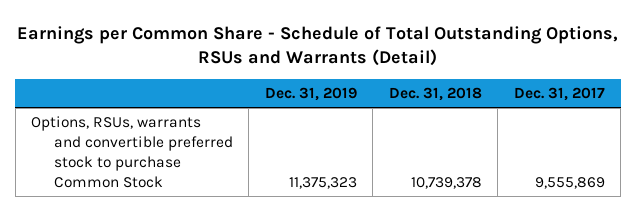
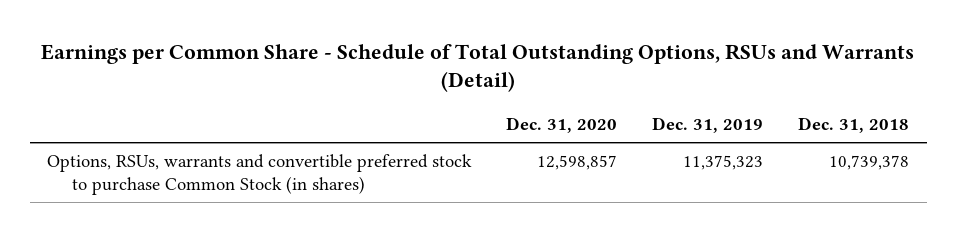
- | Dec. 31, 2019 | Dec. 31, 2018 | Dec. 31, 2017
+ | Dec. 31, 2020 | Dec. 31, 2019 | Dec. 31, 2018
- Options, RSUs, warrants and convertible preferred stock to purchase Common Stock | 11,375,323 | 10,739,378 | 9,555,869
+ Options, RSUs, warrants and convertible preferred stock to purchase Common Stock (in shares) | 12,598,857 | 11,375,323 | 10,739,378

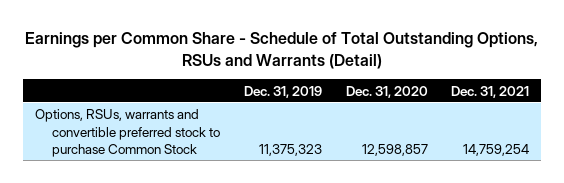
- | Dec. 31, 2020 | Dec. 31, 2019 | Dec. 31, 2018
+ | Dec. 31, 2019 | Dec. 31, 2020 | Dec. 31, 2021
- Options, RSUs, warrants and convertible preferred stock to purchase Common Stock (in shares) | 12,598,857 | 11,375,323 | 10,739,378
+ Options, RSUs, warrants and convertible preferred stock to purchase Common Stock | 11,375,323 | 12,598,857 | 14,759,254

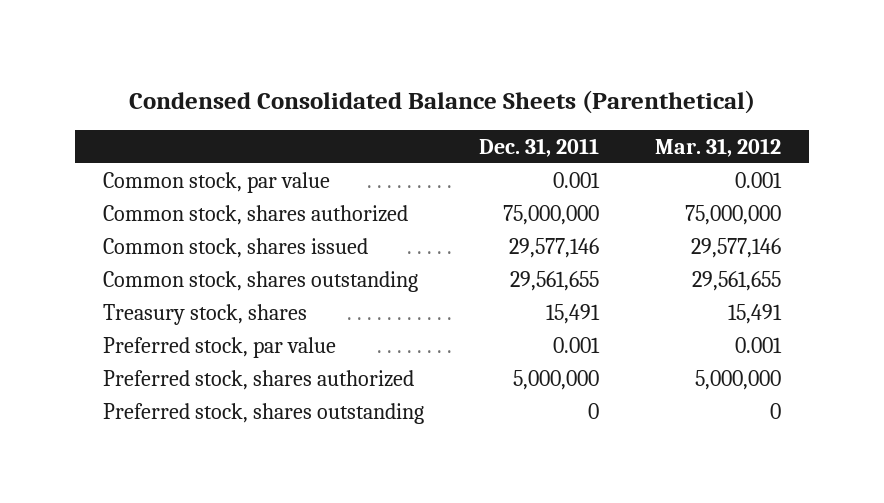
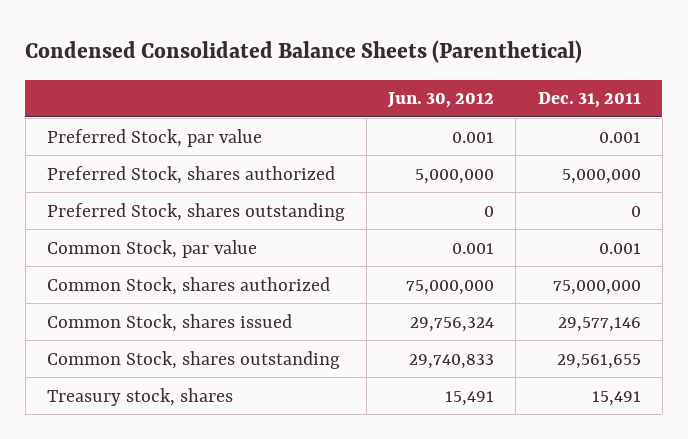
- | Dec. 31, 2011 | Mar. 31, 2012
+ | Jun. 30, 2012 | Dec. 31, 2011
- Common stock, par value | 0.001 | 0.001
- Common stock, shares authorized | 75,000,000 | 75,000,000
- Common stock, shares issued | 29,577,146 | 29,577,146
- Common stock, shares outstanding | 29,561,655 | 29,561,655
+ Preferred Stock, par value | 0.001 | 0.001
+ Preferred Stock, shares authorized | 5,000,000 | 5,000,000
+ Preferred Stock, shares outstanding | 0 | 0
+ Common Stock, par value | 0.001 | 0.001
+ Common Stock, shares authorized | 75,000,000 | 75,000,000
+ Common Stock, shares issued | 29,756,324 | 29,577,146
+ Common Stock, shares outstanding | 29,740,833 | 29,561,655
- Preferred stock, par value | 0.001 | 0.001
- Preferred stock, shares authorized | 5,000,000 | 5,000,000
- Preferred stock, shares outstanding | 0 | 0

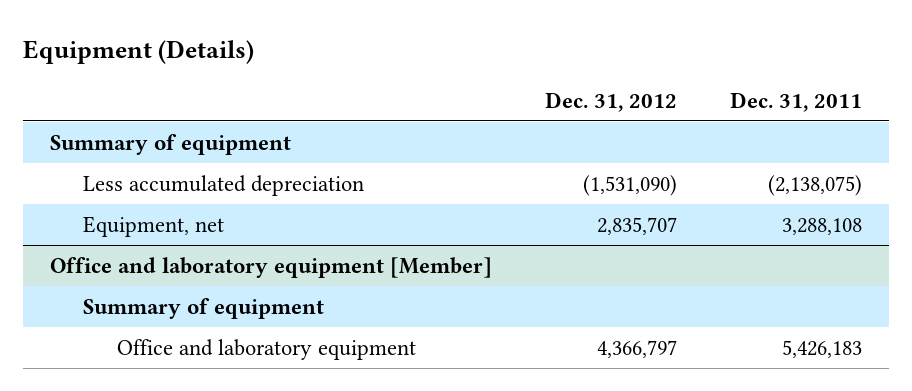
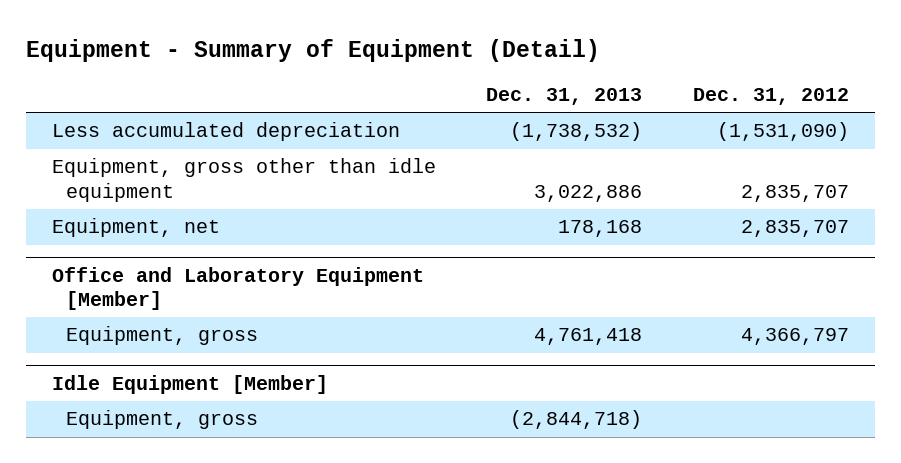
- Equipment (Details)
+ Equipment - Summary of Equipment (Detail)
- | Dec. 31, 2012 | Dec. 31, 2011
+ | Dec. 31, 2013 | Dec. 31, 2012
- Summary of equipment
+ Equipment, gross other than idle equipment | 3,022,886 | 2,835,707
- Office and laboratory equipment [Member]
- Summary of equipment
- Office and laboratory equipment | 4,366,797 | 5,426,183
+ Office and Laboratory Equipment [Member]
+ Equipment, gross | 4,761,418 | 4,366,797
+ Idle Equipment [Member]
+ Equipment, gross | (2,844,718) |

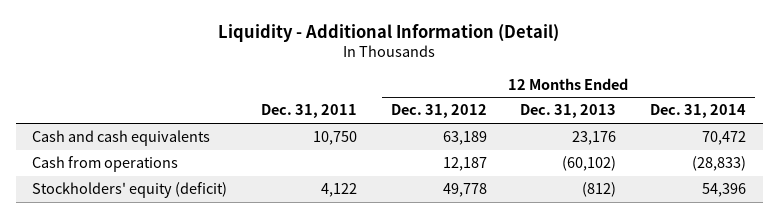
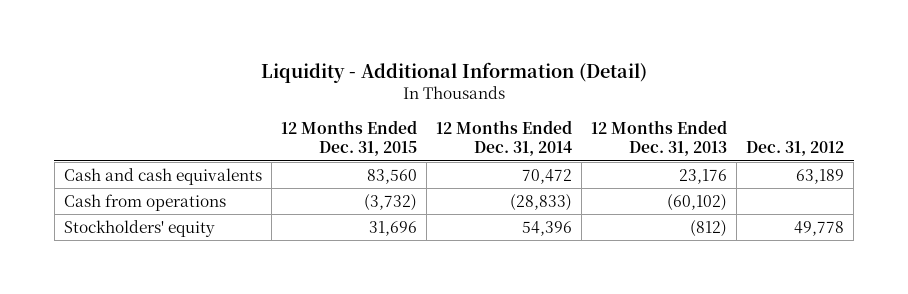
- | Dec. 31, 2011 | 12 Months Ended Dec. 31, 2012 | 12 Months Ended Dec. 31, 2013 | 12 Months Ended Dec. 31, 2014
+ | 12 Months Ended Dec. 31, 2015 | 12 Months Ended Dec. 31, 2014 | 12 Months Ended Dec. 31, 2013 | Dec. 31, 2012
- Stockholders' equity (deficit) | 4,122 | 49,778 | (812) | 54,396
+ Stockholders' equity | 31,696 | 54,396 | (812) | 49,778

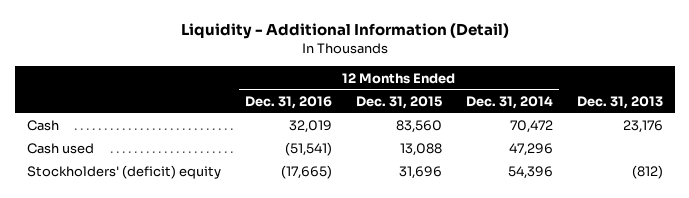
- | 12 Months Ended Dec. 31, 2015 | 12 Months Ended Dec. 31, 2014 | 12 Months Ended Dec. 31, 2013 | Dec. 31, 2012
+ | 12 Months Ended Dec. 31, 2016 | 12 Months Ended Dec. 31, 2015 | 12 Months Ended Dec. 31, 2014 | Dec. 31, 2013
- Cash and cash equivalents | 83,560 | 70,472 | 23,176 | 63,189
- Cash from operations | (3,732) | (28,833) | (60,102) |
- Stockholders' equity | 31,696 | 54,396 | (812) | 49,778
+ Cash | 32,019 | 83,560 | 70,472 | 23,176
+ Cash used | (51,541) | 13,088 | 47,296 |
+ Stockholders' (deficit) equity | (17,665) | 31,696 | 54,396 | (812)

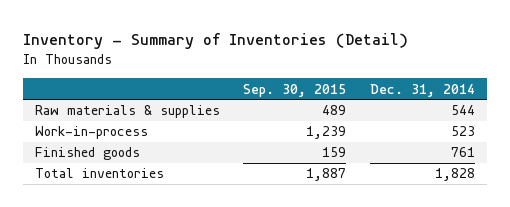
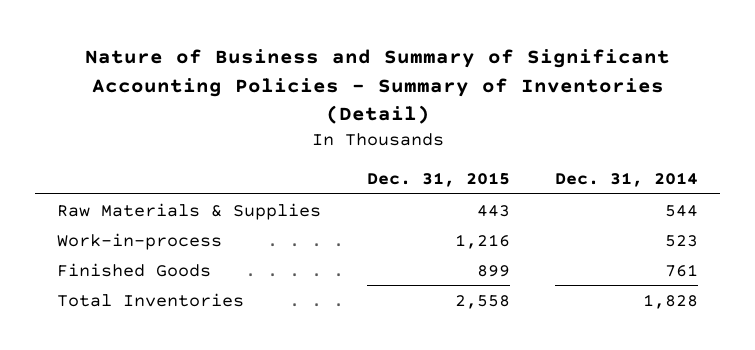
- Inventory - Summary of Inventories (Detail)
+ Nature of Business and Summary of Significant Accounting Policies - Summary of Inventories (Detail)
- | Sep. 30, 2015 | Dec. 31, 2014
+ | Dec. 31, 2015 | Dec. 31, 2014
- Raw materials & supplies | 489 | 544
+ Raw Materials & Supplies | 443 | 544
- Finished goods | 159 | 761
- Total inventories | 1,887 | 1,828
+ Finished Goods | 899 | 761
+ Total Inventories | 2,558 | 1,828

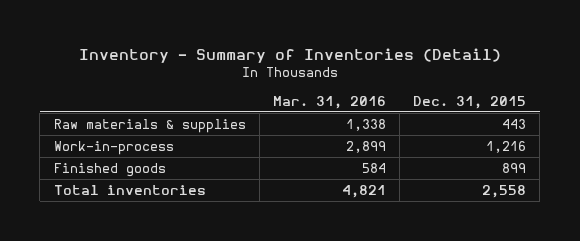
- Nature of Business and Summary of Significant Accounting Policies - Summary of Inventories (Detail)
+ Inventory - Summary of Inventories (Detail)
- | Dec. 31, 2015 | Dec. 31, 2014
+ | Mar. 31, 2016 | Dec. 31, 2015
- Raw Materials & Supplies | 443 | 544
+ Raw materials & supplies | 1,338 | 443
- Finished Goods | 899 | 761
- Total Inventories | 2,558 | 1,828
+ Finished goods | 584 | 899
+ Total inventories | 4,821 | 2,558

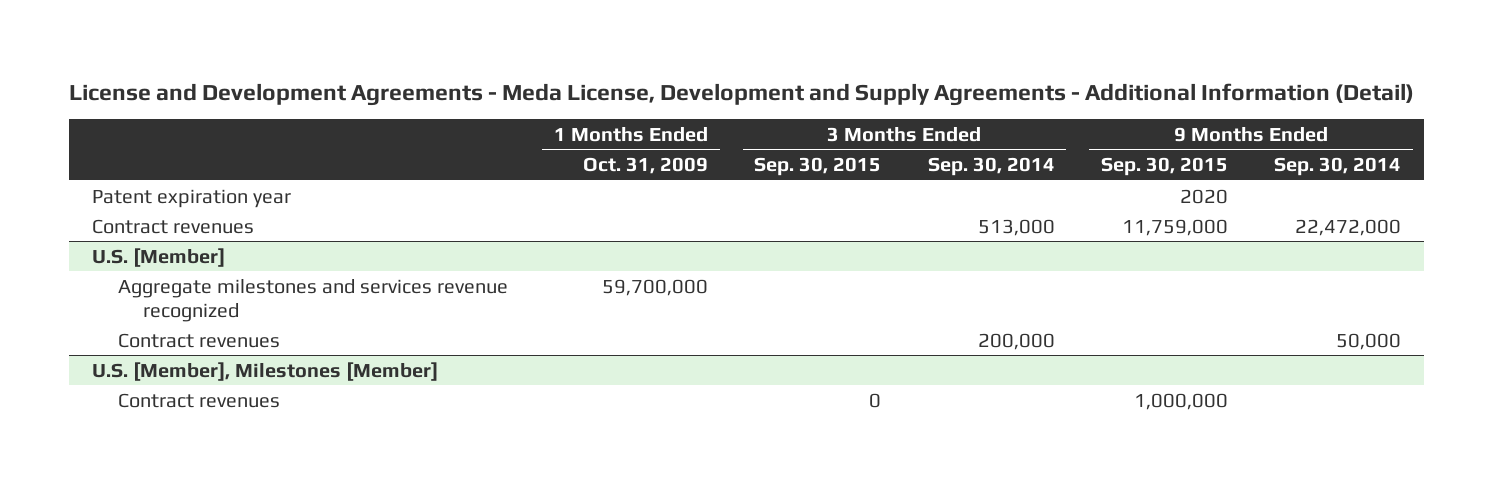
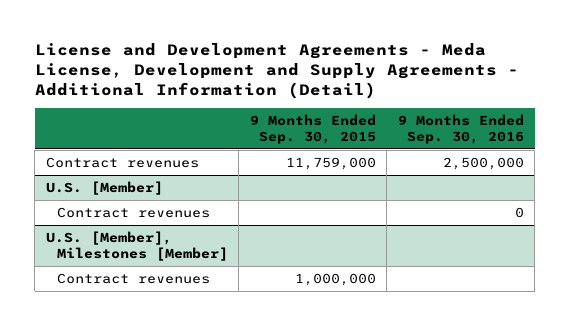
- | 1 Months Ended Oct. 31, 2009 | 3 Months Ended Sep. 30, 2015 | 3 Months Ended Sep. 30, 2014 | 9 Months Ended Sep. 30, 2015 | 9 Months Ended Sep. 30, 2014
+ | 9 Months Ended Sep. 30, 2015 | 9 Months Ended Sep. 30, 2016
- Patent expiration year | | | | 2020 |
@ U.S. [Member]
- Aggregate milestones and services revenue recognized | 59,700,000 | | | |

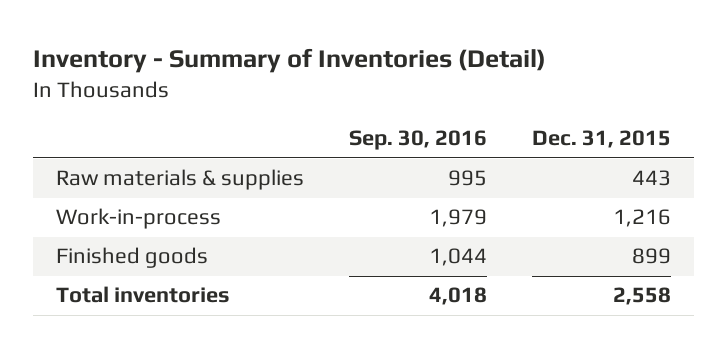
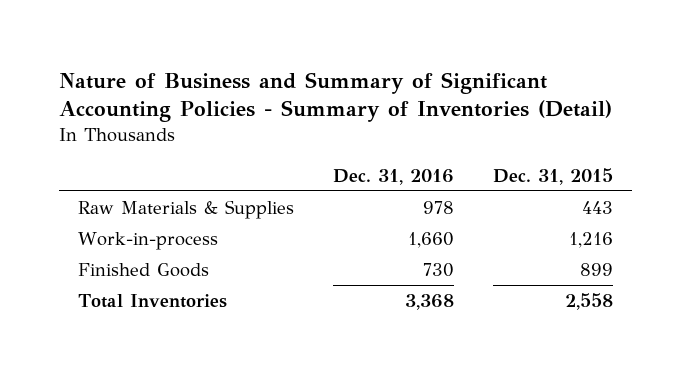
- Inventory - Summary of Inventories (Detail)
+ Nature of Business and Summary of Significant Accounting Policies - Summary of Inventories (Detail)
- | Sep. 30, 2016 | Dec. 31, 2015
+ | Dec. 31, 2016 | Dec. 31, 2015
- Raw materials & supplies | 995 | 443
+ Raw Materials & Supplies | 978 | 443
- Finished goods | 1,044 | 899
- Total inventories | 4,018 | 2,558
+ Finished Goods | 730 | 899
+ Total Inventories | 3,368 | 2,558

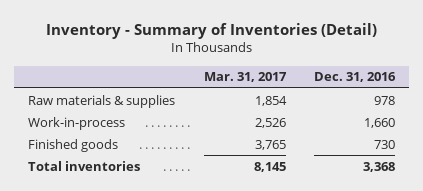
- Nature of Business and Summary of Significant Accounting Policies - Summary of Inventories (Detail)
+ Inventory - Summary of Inventories (Detail)
- | Dec. 31, 2016 | Dec. 31, 2015
+ | Mar. 31, 2017 | Dec. 31, 2016
- Raw Materials & Supplies | 978 | 443
+ Raw materials & supplies | 1,854 | 978
- Finished Goods | 730 | 899
- Total Inventories | 3,368 | 2,558
+ Finished goods | 3,765 | 730
+ Total inventories | 8,145 | 3,368

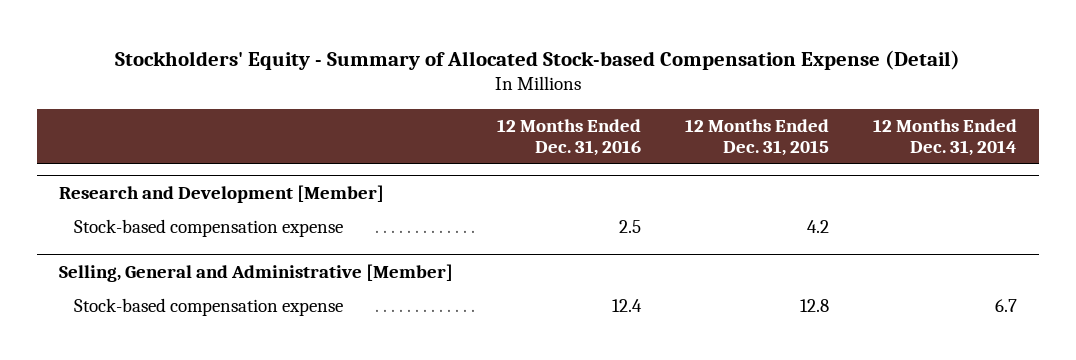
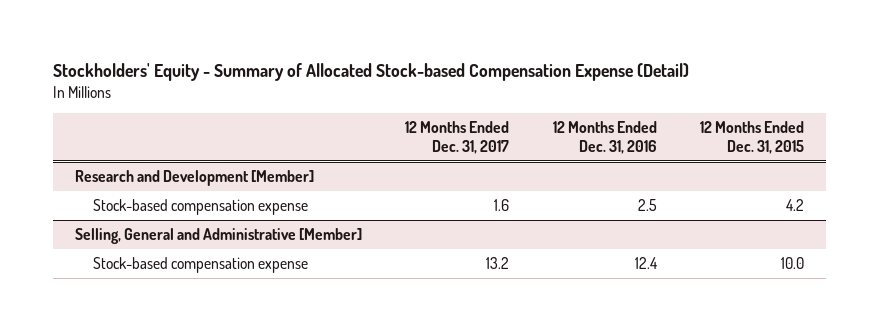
- | 12 Months Ended Dec. 31, 2016 | 12 Months Ended Dec. 31, 2015 | 12 Months Ended Dec. 31, 2014
+ | 12 Months Ended Dec. 31, 2017 | 12 Months Ended Dec. 31, 2016 | 12 Months Ended Dec. 31, 2015
@ Selling, General and Administrative [Member]
- Stock-based compensation expense | 12.4 | 12.8 | 6.7
+ Stock-based compensation expense | 13.2 | 12.4 | 10.0

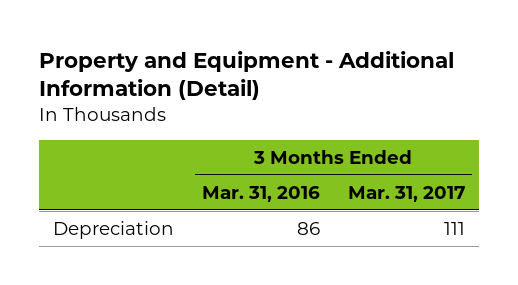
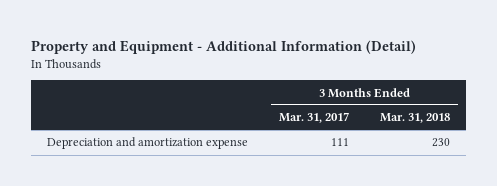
- | 3 Months Ended Mar. 31, 2016 | 3 Months Ended Mar. 31, 2017
+ | 3 Months Ended Mar. 31, 2017 | 3 Months Ended Mar. 31, 2018
- Depreciation | 86 | 111
+ Depreciation and amortization expense | 111 | 230

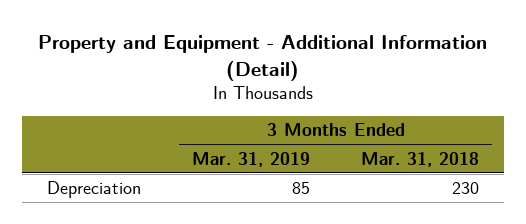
- | 3 Months Ended Mar. 31, 2017 | 3 Months Ended Mar. 31, 2018
+ | 3 Months Ended Mar. 31, 2019 | 3 Months Ended Mar. 31, 2018
- Depreciation and amortization expense | 111 | 230
+ Depreciation | 85 | 230

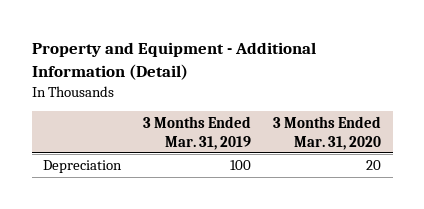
- | 3 Months Ended Mar. 31, 2019 | 3 Months Ended Mar. 31, 2018
+ | 3 Months Ended Mar. 31, 2019 | 3 Months Ended Mar. 31, 2020
- Depreciation | 85 | 230
+ Depreciation | 100 | 20

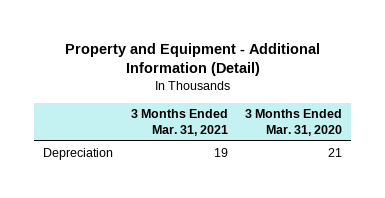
- | 3 Months Ended Mar. 31, 2019 | 3 Months Ended Mar. 31, 2020
+ | 3 Months Ended Mar. 31, 2021 | 3 Months Ended Mar. 31, 2020
- Depreciation | 100 | 20
+ Depreciation | 19 | 21

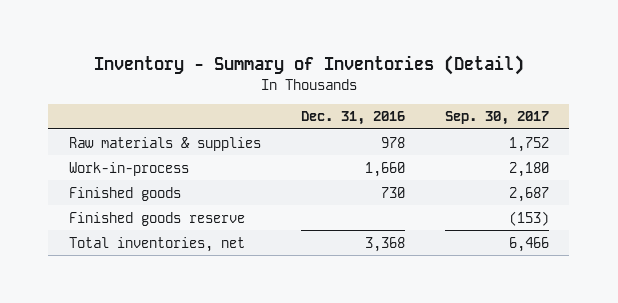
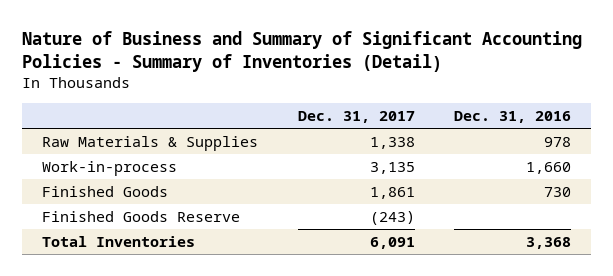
- Inventory - Summary of Inventories (Detail)
+ Nature of Business and Summary of Significant Accounting Policies - Summary of Inventories (Detail)
- | Dec. 31, 2016 | Sep. 30, 2017
+ | Dec. 31, 2017 | Dec. 31, 2016
- Raw materials & supplies | 978 | 1,752
+ Raw Materials & Supplies | 1,338 | 978
- Finished goods | 730 | 2,687
- Finished goods reserve | | (153)
- Total inventories, net | 3,368 | 6,466
+ Finished Goods | 1,861 | 730
+ Finished Goods Reserve | (243) |
+ Total Inventories | 6,091 | 3,368

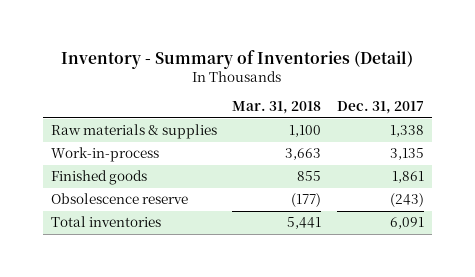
- Nature of Business and Summary of Significant Accounting Policies - Summary of Inventories (Detail)
+ Inventory - Summary of Inventories (Detail)
- | Dec. 31, 2017 | Dec. 31, 2016
+ | Mar. 31, 2018 | Dec. 31, 2017
- Raw Materials & Supplies | 1,338 | 978
+ Raw materials & supplies | 1,100 | 1,338
- Finished Goods | 1,861 | 730
- Finished Goods Reserve | (243) |
- Total Inventories | 6,091 | 3,368
+ Finished goods | 855 | 1,861
+ Obsolescence reserve | (177) | (243)
+ Total inventories | 5,441 | 6,091

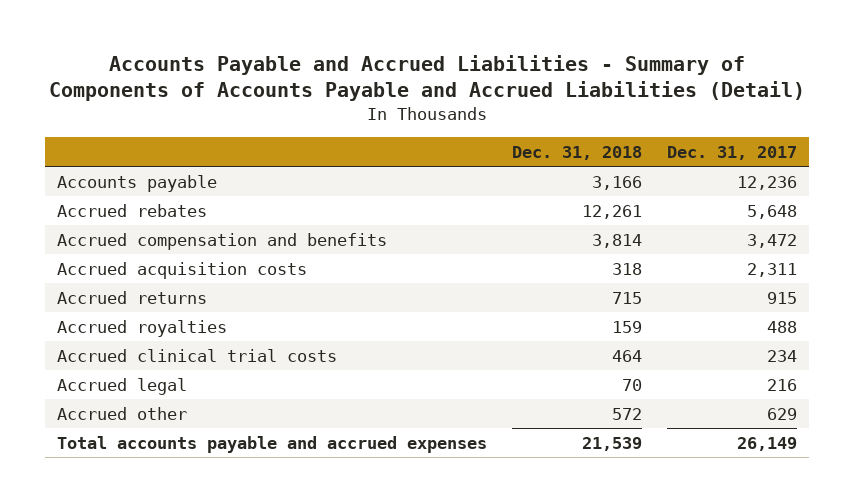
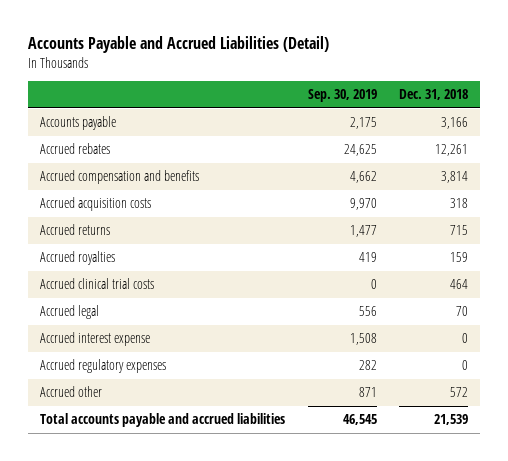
- Accounts Payable and Accrued Liabilities - Summary of Components of Accounts Payable and Accrued Liabilities (Detail)
+ Accounts Payable and Accrued Liabilities (Detail)
- | Dec. 31, 2018 | Dec. 31, 2017
+ | Sep. 30, 2019 | Dec. 31, 2018
+ Accrued interest expense | 1,508 | 0
+ Accrued regulatory expenses | 282 | 0
- Total accounts payable and accrued expenses | 21,539 | 26,149
+ Total accounts payable and accrued liabilities | 46,545 | 21,539

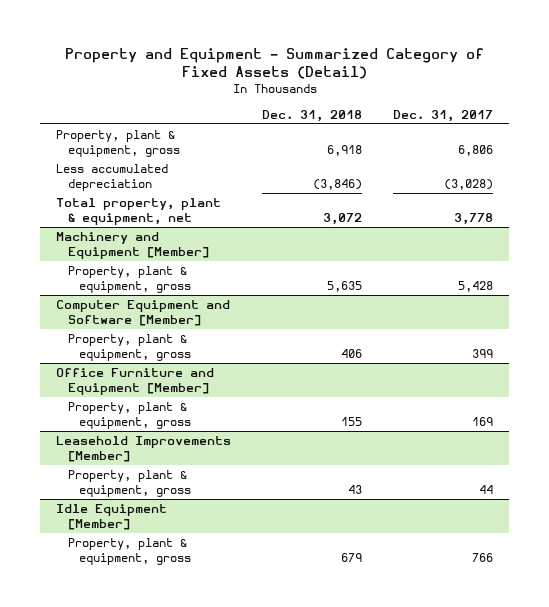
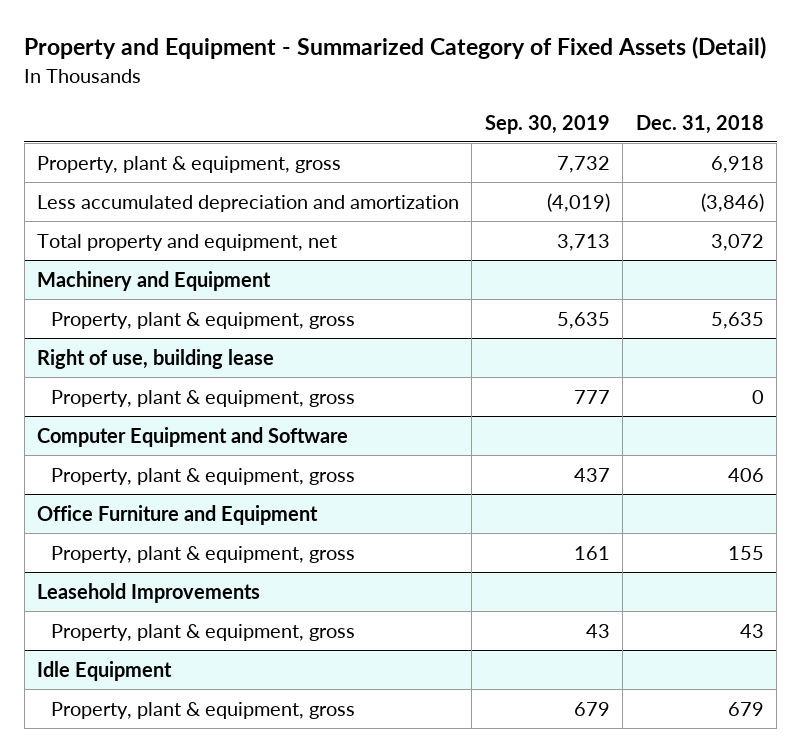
- | Dec. 31, 2018 | Dec. 31, 2017
+ | Sep. 30, 2019 | Dec. 31, 2018
- Less accumulated depreciation | (3,846) | (3,028)
- Total property, plant & equipment, net | 3,072 | 3,778
- Machinery and Equipment [Member]
+ Less accumulated depreciation and amortization | (4,019) | (3,846)
+ Total property and equipment, net | 3,713 | 3,072
+ Machinery and Equipment
- Computer Equipment and Software [Member]
+ Right of use, building lease
+ Property, plant & equipment, gross | 777 | 0
+ Computer Equipment and Software
- Office Furniture and Equipment [Member]
+ Office Furniture and Equipment
- Leasehold Improvements [Member]
+ Leasehold Improvements
- Idle Equipment [Member]
+ Idle Equipment

